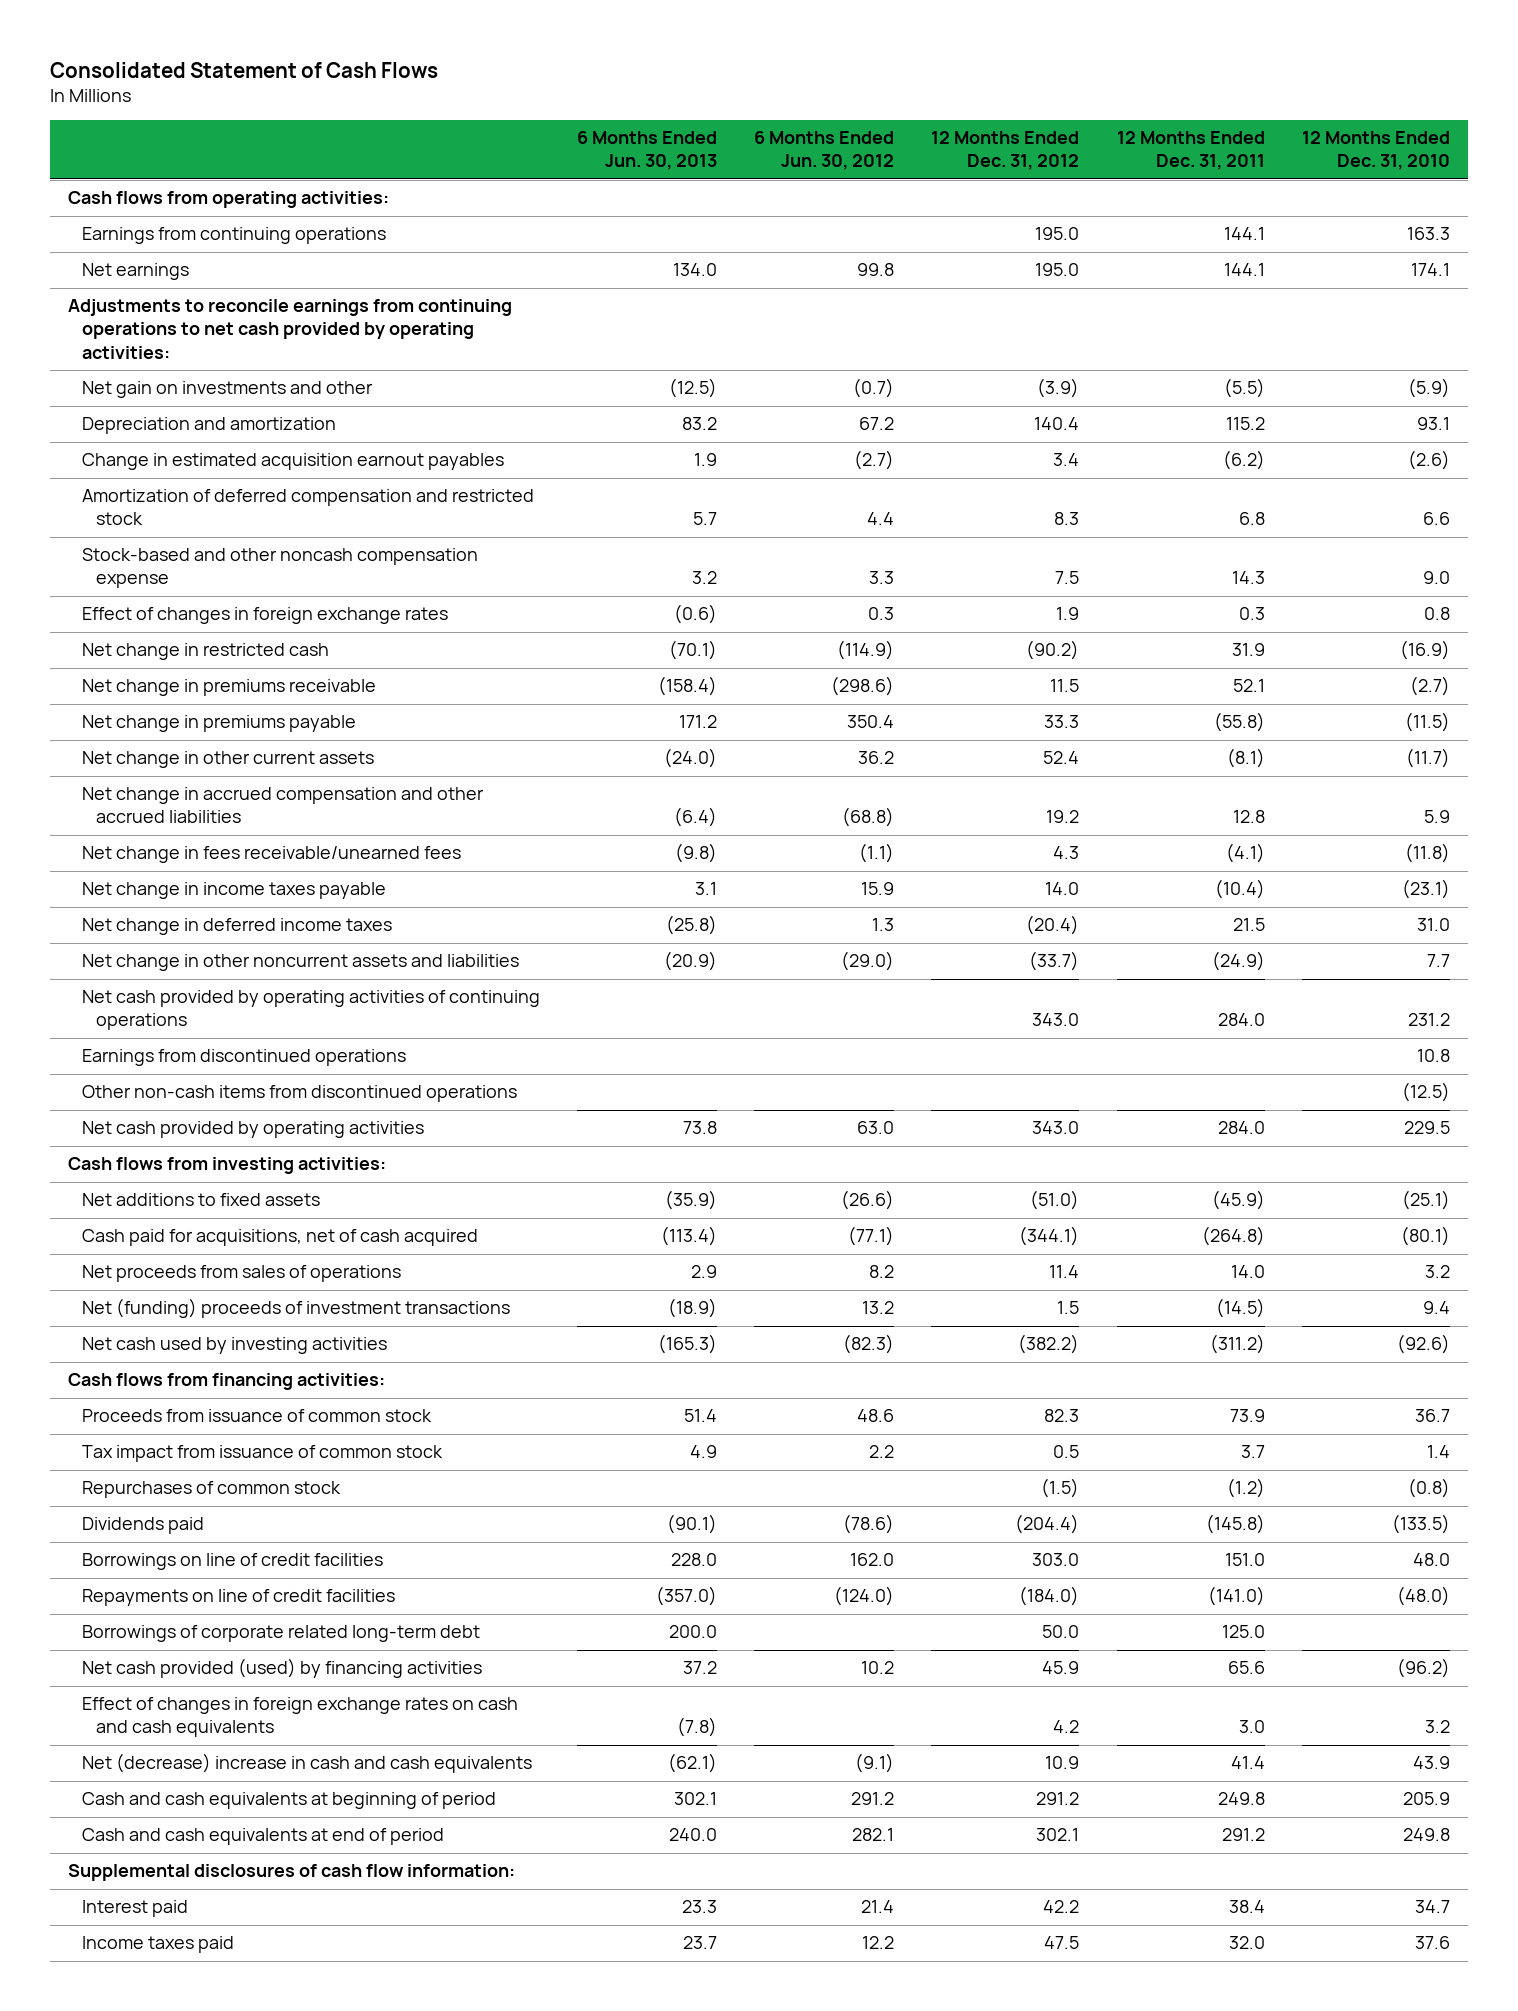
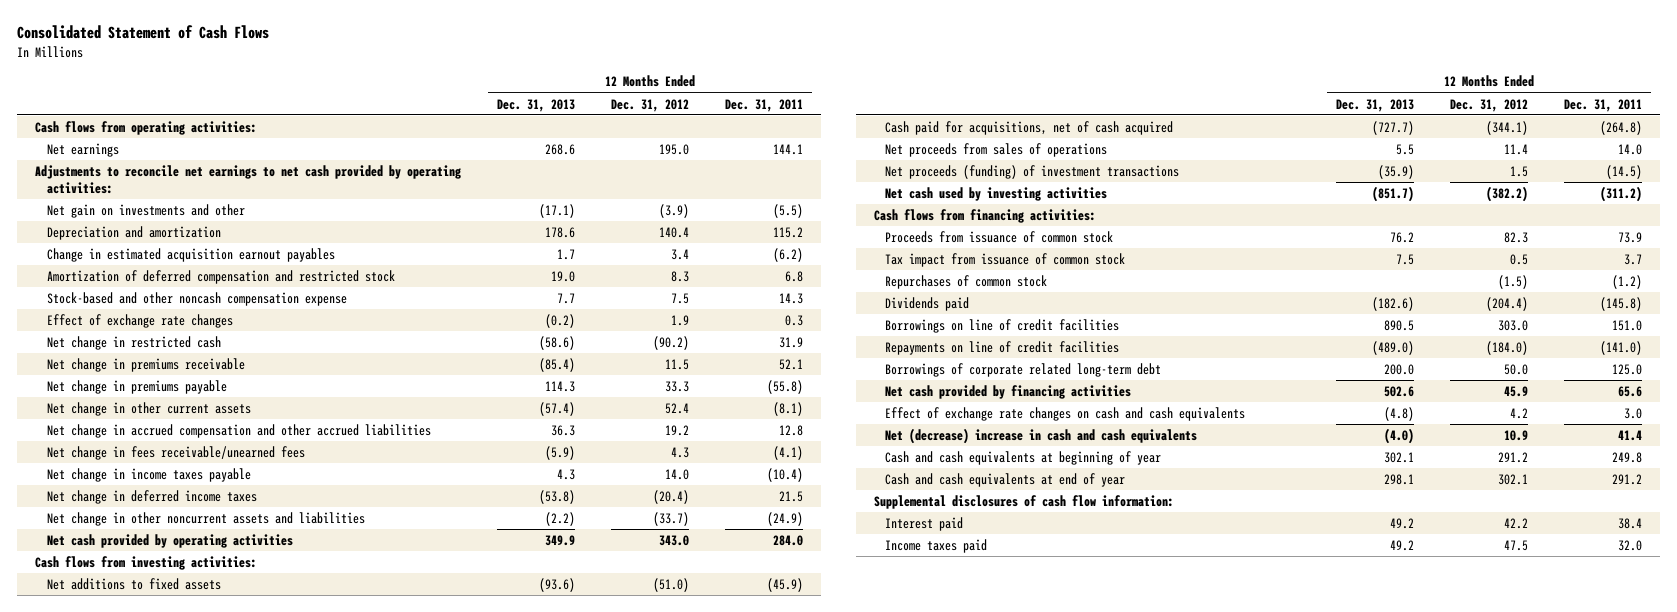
- | 6 Months Ended Jun. 30, 2013 | 6 Months Ended Jun. 30, 2012 | 12 Months Ended Dec. 31, 2012 | 12 Months Ended Dec. 31, 2011 | 12 Months Ended Dec. 31, 2010
+ | 12 Months Ended Dec. 31, 2013 | 12 Months Ended Dec. 31, 2012 | 12 Months Ended Dec. 31, 2011
- Earnings from continuing operations | | | 195.0 | 144.1 | 163.3
- Adjustments to reconcile earnings from continuing operations to net cash provided by operating activities:
+ Adjustments to reconcile net earnings to net cash provided by operating activities:
- Effect of changes in foreign exchange rates | (0.6) | 0.3 | 1.9 | 0.3 | 0.8
+ Effect of exchange rate changes | (0.2) | 1.9 | 0.3
- Net cash provided by operating activities of continuing operations | | | 343.0 | 284.0 | 231.2
- Earnings from discontinued operations | | | | | 10.8
- Other non-cash items from discontinued operations | | | | | (12.5)
- Net (funding) proceeds of investment transactions | (18.9) | 13.2 | 1.5 | (14.5) | 9.4
+ Net proceeds (funding) of investment transactions | (35.9) | 1.5 | (14.5)
- Net cash provided (used) by financing activities | 37.2 | 10.2 | 45.9 | 65.6 | (96.2)
- Effect of changes in foreign exchange rates on cash and cash equivalents | (7.8) | | 4.2 | 3.0 | 3.2
+ Net cash provided by financing activities | 502.6 | 45.9 | 65.6
+ Effect of exchange rate changes on cash and cash equivalents | (4.8) | 4.2 | 3.0
- Cash and cash equivalents at beginning of period | 302.1 | 291.2 | 291.2 | 249.8 | 205.9
- Cash and cash equivalents at end of period | 240.0 | 282.1 | 302.1 | 291.2 | 249.8
+ Cash and cash equivalents at beginning of year | 302.1 | 291.2 | 249.8
+ Cash and cash equivalents at end of year | 298.1 | 302.1 | 291.2

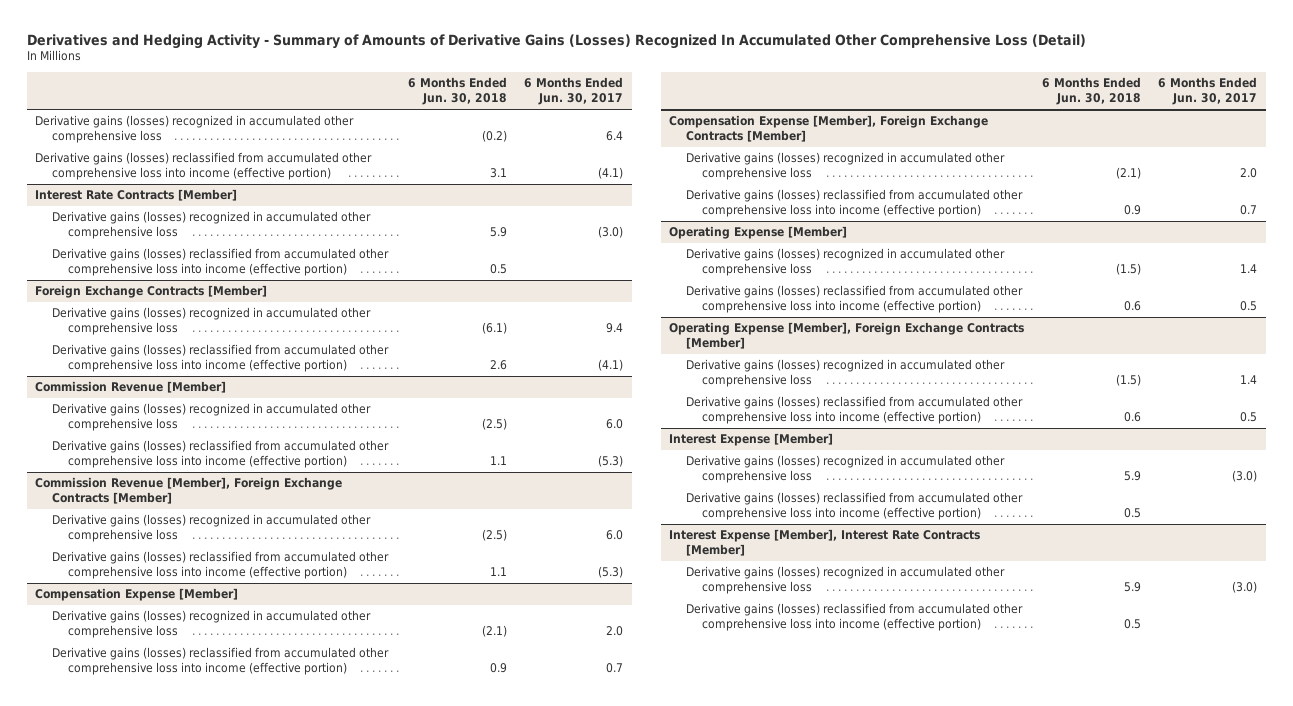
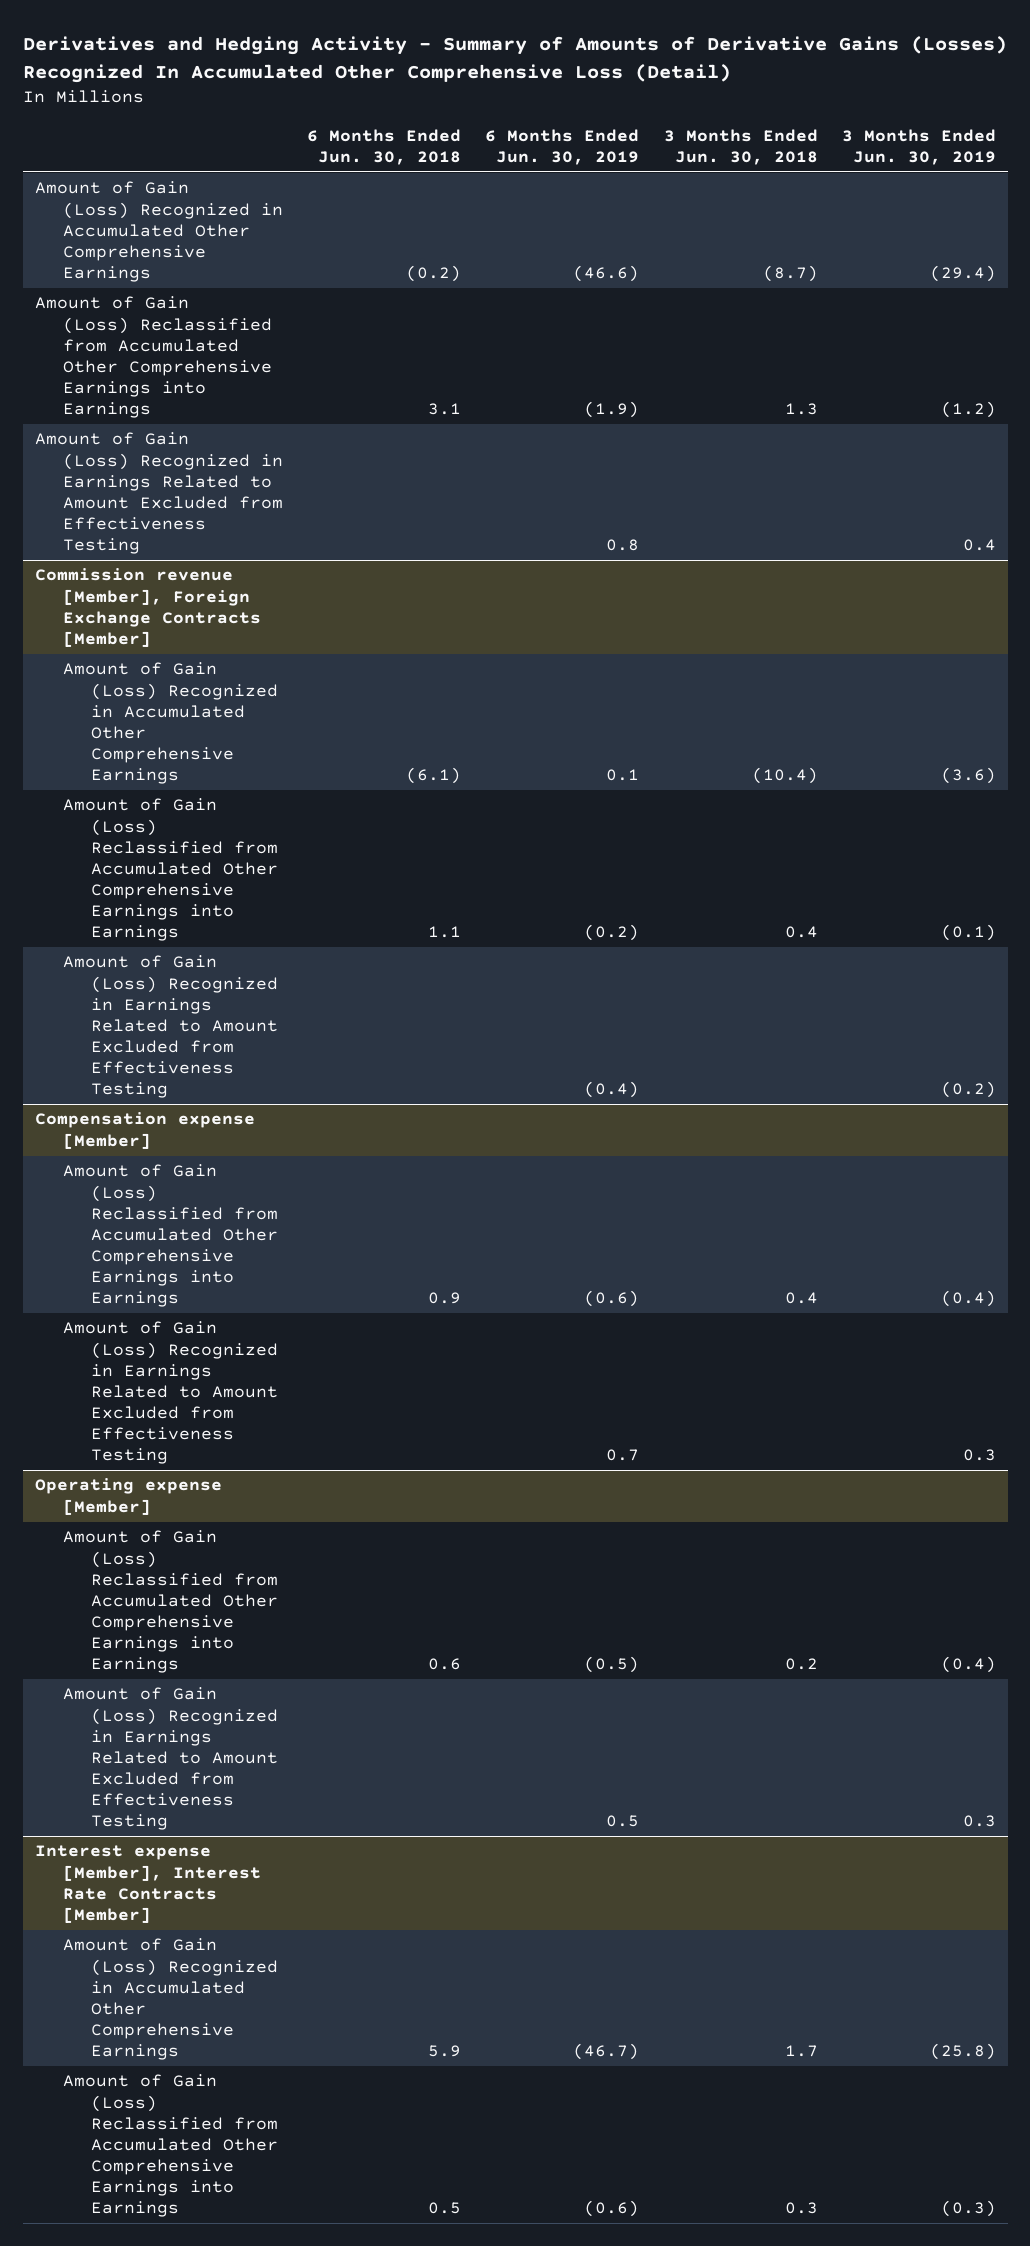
- | 6 Months Ended Jun. 30, 2018 | 6 Months Ended Jun. 30, 2017
+ | 6 Months Ended Jun. 30, 2018 | 6 Months Ended Jun. 30, 2019 | 3 Months Ended Jun. 30, 2018 | 3 Months Ended Jun. 30, 2019
- Derivative gains (losses) recognized in accumulated other comprehensive loss | (0.2) | 6.4
- Derivative gains (losses) reclassified from accumulated other comprehensive loss into income (effective portion) | 3.1 | (4.1)
- Interest Rate Contracts [Member]
- Derivative gains (losses) recognized in accumulated other comprehensive loss | 5.9 | (3.0)
- Derivative gains (losses) reclassified from accumulated other comprehensive loss into income (effective portion) | 0.5 |
- Foreign Exchange Contracts [Member]
- Derivative gains (losses) recognized in accumulated other comprehensive loss | (6.1) | 9.4
- Derivative gains (losses) reclassified from accumulated other comprehensive loss into income (effective portion) | 2.6 | (4.1)
- Commission Revenue [Member]
- Derivative gains (losses) recognized in accumulated other comprehensive loss | (2.5) | 6.0
- Derivative gains (losses) reclassified from accumulated other comprehensive loss into income (effective portion) | 1.1 | (5.3)
- Commission Revenue [Member], Foreign Exchange Contracts [Member]
- Derivative gains (losses) recognized in accumulated other comprehensive loss | (2.5) | 6.0
- Derivative gains (losses) reclassified from accumulated other comprehensive loss into income (effective portion) | 1.1 | (5.3)
- Compensation Expense [Member]
- Derivative gains (losses) recognized in accumulated other comprehensive loss | (2.1) | 2.0
- Derivative gains (losses) reclassified from accumulated other comprehensive loss into income (effective portion) | 0.9 | 0.7
- Compensation Expense [Member], Foreign Exchange Contracts [Member]
- Derivative gains (losses) recognized in accumulated other comprehensive loss | (2.1) | 2.0
- Derivative gains (losses) reclassified from accumulated other comprehensive loss into income (effective portion) | 0.9 | 0.7
- Operating Expense [Member]
- Derivative gains (losses) recognized in accumulated other comprehensive loss | (1.5) | 1.4
- Derivative gains (losses) reclassified from accumulated other comprehensive loss into income (effective portion) | 0.6 | 0.5
- Operating Expense [Member], Foreign Exchange Contracts [Member]
- Derivative gains (losses) recognized in accumulated other comprehensive loss | (1.5) | 1.4
- Derivative gains (losses) reclassified from accumulated other comprehensive loss into income (effective portion) | 0.6 | 0.5
- Interest Expense [Member]
- Derivative gains (losses) recognized in accumulated other comprehensive loss | 5.9 | (3.0)
- Derivative gains (losses) reclassified from accumulated other comprehensive loss into income (effective portion) | 0.5 |
- Interest Expense [Member], Interest Rate Contracts [Member]
- Derivative gains (losses) recognized in accumulated other comprehensive loss | 5.9 | (3.0)
- Derivative gains (losses) reclassified from accumulated other comprehensive loss into income (effective portion) | 0.5 |
+ Amount of Gain (Loss) Recognized in Accumulated Other Comprehensive Earnings | (0.2) | (46.6) | (8.7) | (29.4)
+ Amount of Gain (Loss) Reclassified from Accumulated Other Comprehensive Earnings into Earnings | 3.1 | (1.9) | 1.3 | (1.2)
+ Amount of Gain (Loss) Recognized in Earnings Related to Amount Excluded from Effectiveness Testing | | 0.8 | | 0.4
+ Commission revenue [Member], Foreign Exchange Contracts [Member]
+ Amount of Gain (Loss) Recognized in Accumulated Other Comprehensive Earnings | (6.1) | 0.1 | (10.4) | (3.6)
+ Amount of Gain (Loss) Reclassified from Accumulated Other Comprehensive Earnings into Earnings | 1.1 | (0.2) | 0.4 | (0.1)
+ Amount of Gain (Loss) Recognized in Earnings Related to Amount Excluded from Effectiveness Testing | | (0.4) | | (0.2)
+ Compensation expense [Member]
+ Amount of Gain (Loss) Reclassified from Accumulated Other Comprehensive Earnings into Earnings | 0.9 | (0.6) | 0.4 | (0.4)
+ Amount of Gain (Loss) Recognized in Earnings Related to Amount Excluded from Effectiveness Testing | | 0.7 | | 0.3
+ Operating expense [Member]
+ Amount of Gain (Loss) Reclassified from Accumulated Other Comprehensive Earnings into Earnings | 0.6 | (0.5) | 0.2 | (0.4)
+ Amount of Gain (Loss) Recognized in Earnings Related to Amount Excluded from Effectiveness Testing | | 0.5 | | 0.3
+ Interest expense [Member], Interest Rate Contracts [Member]
+ Amount of Gain (Loss) Recognized in Accumulated Other Comprehensive Earnings | 5.9 | (46.7) | 1.7 | (25.8)
+ Amount of Gain (Loss) Reclassified from Accumulated Other Comprehensive Earnings into Earnings | 0.5 | (0.6) | 0.3 | (0.3)

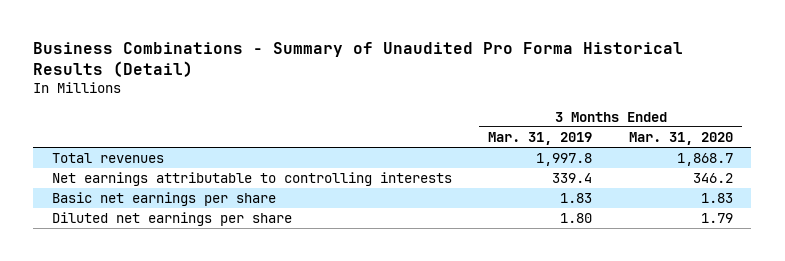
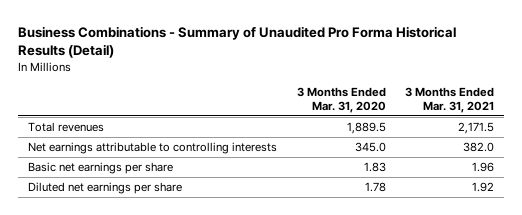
- | 3 Months Ended Mar. 31, 2019 | 3 Months Ended Mar. 31, 2020
+ | 3 Months Ended Mar. 31, 2020 | 3 Months Ended Mar. 31, 2021
- Total revenues | 1,997.8 | 1,868.7
- Net earnings attributable to controlling interests | 339.4 | 346.2
+ Total revenues | 1,889.5 | 2,171.5
+ Net earnings attributable to controlling interests | 345.0 | 382.0
- Diluted net earnings per share | 1.80 | 1.79
+ Diluted net earnings per share | 1.78 | 1.92

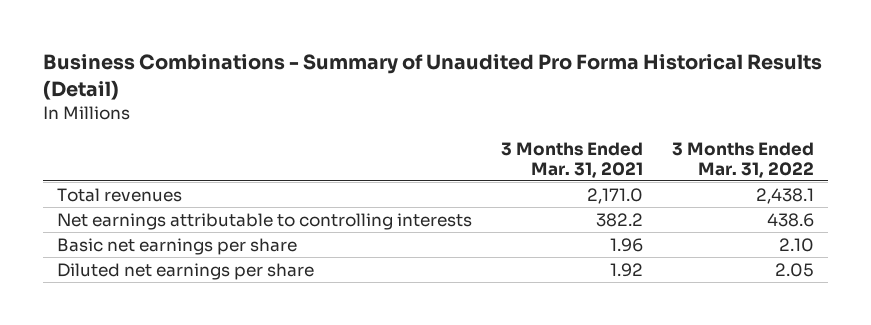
- | 3 Months Ended Mar. 31, 2020 | 3 Months Ended Mar. 31, 2021
+ | 3 Months Ended Mar. 31, 2021 | 3 Months Ended Mar. 31, 2022
- Total revenues | 1,889.5 | 2,171.5
- Net earnings attributable to controlling interests | 345.0 | 382.0
+ Total revenues | 2,171.0 | 2,438.1
+ Net earnings attributable to controlling interests | 382.2 | 438.6

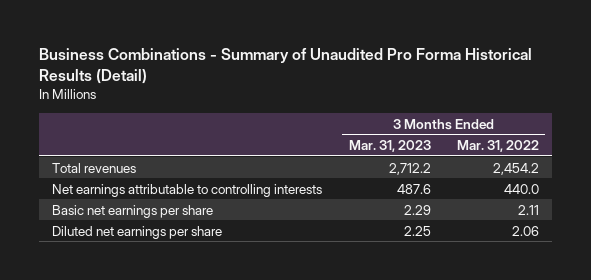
- | 3 Months Ended Mar. 31, 2021 | 3 Months Ended Mar. 31, 2022
+ | 3 Months Ended Mar. 31, 2023 | 3 Months Ended Mar. 31, 2022
- Total revenues | 2,171.0 | 2,438.1
- Net earnings attributable to controlling interests | 382.2 | 438.6
- Basic net earnings per share | 1.96 | 2.10
- Diluted net earnings per share | 1.92 | 2.05
+ Total revenues | 2,712.2 | 2,454.2
+ Net earnings attributable to controlling interests | 487.6 | 440.0
+ Basic net earnings per share | 2.29 | 2.11
+ Diluted net earnings per share | 2.25 | 2.06

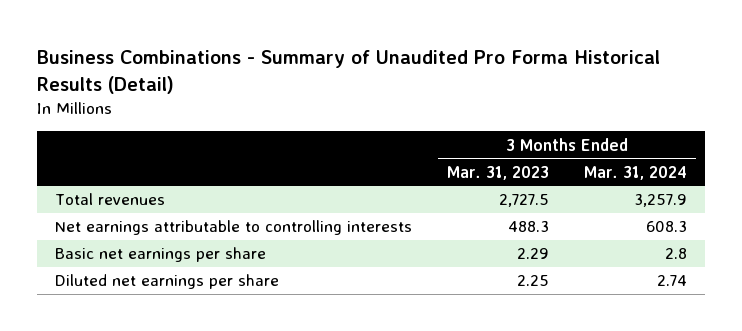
- | 3 Months Ended Mar. 31, 2023 | 3 Months Ended Mar. 31, 2022
+ | 3 Months Ended Mar. 31, 2023 | 3 Months Ended Mar. 31, 2024
- Total revenues | 2,712.2 | 2,454.2
- Net earnings attributable to controlling interests | 487.6 | 440.0
+ Total revenues | 2,727.5 | 3,257.9
+ Net earnings attributable to controlling interests | 488.3 | 608.3

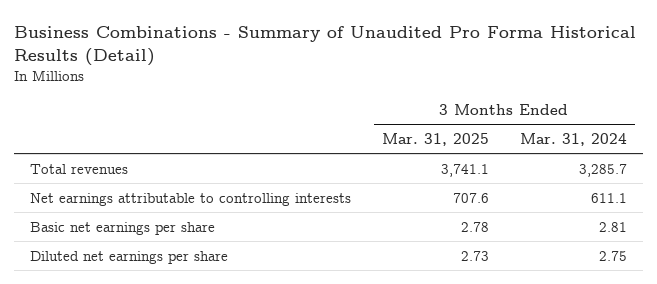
- | 3 Months Ended Mar. 31, 2023 | 3 Months Ended Mar. 31, 2024
+ | 3 Months Ended Mar. 31, 2025 | 3 Months Ended Mar. 31, 2024
- Total revenues | 2,727.5 | 3,257.9
- Net earnings attributable to controlling interests | 488.3 | 608.3
- Basic net earnings per share | 2.29 | 2.8
- Diluted net earnings per share | 2.25 | 2.74
+ Total revenues | 3,741.1 | 3,285.7
+ Net earnings attributable to controlling interests | 707.6 | 611.1
+ Basic net earnings per share | 2.78 | 2.81
+ Diluted net earnings per share | 2.73 | 2.75

